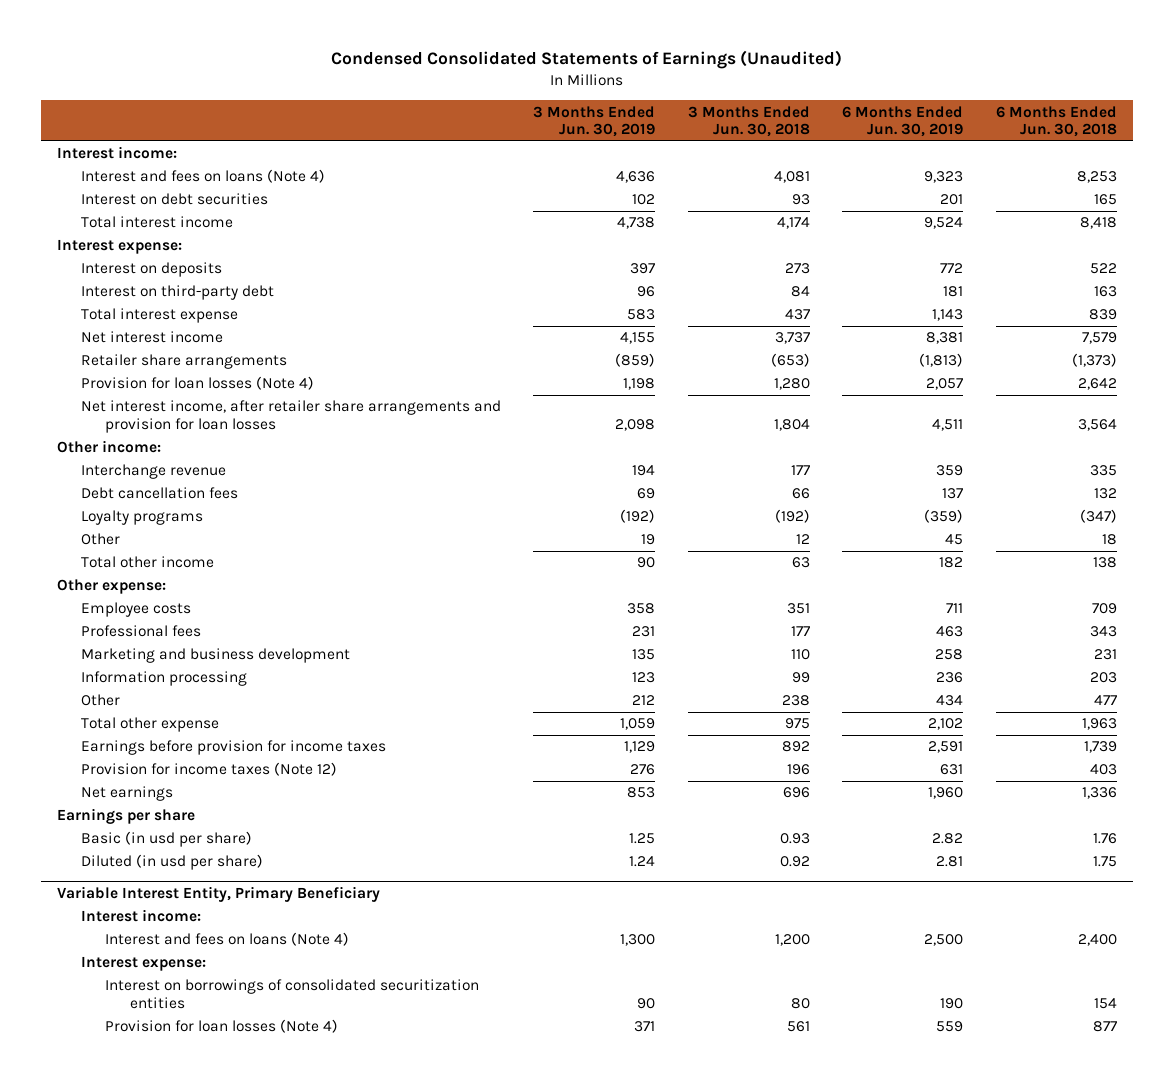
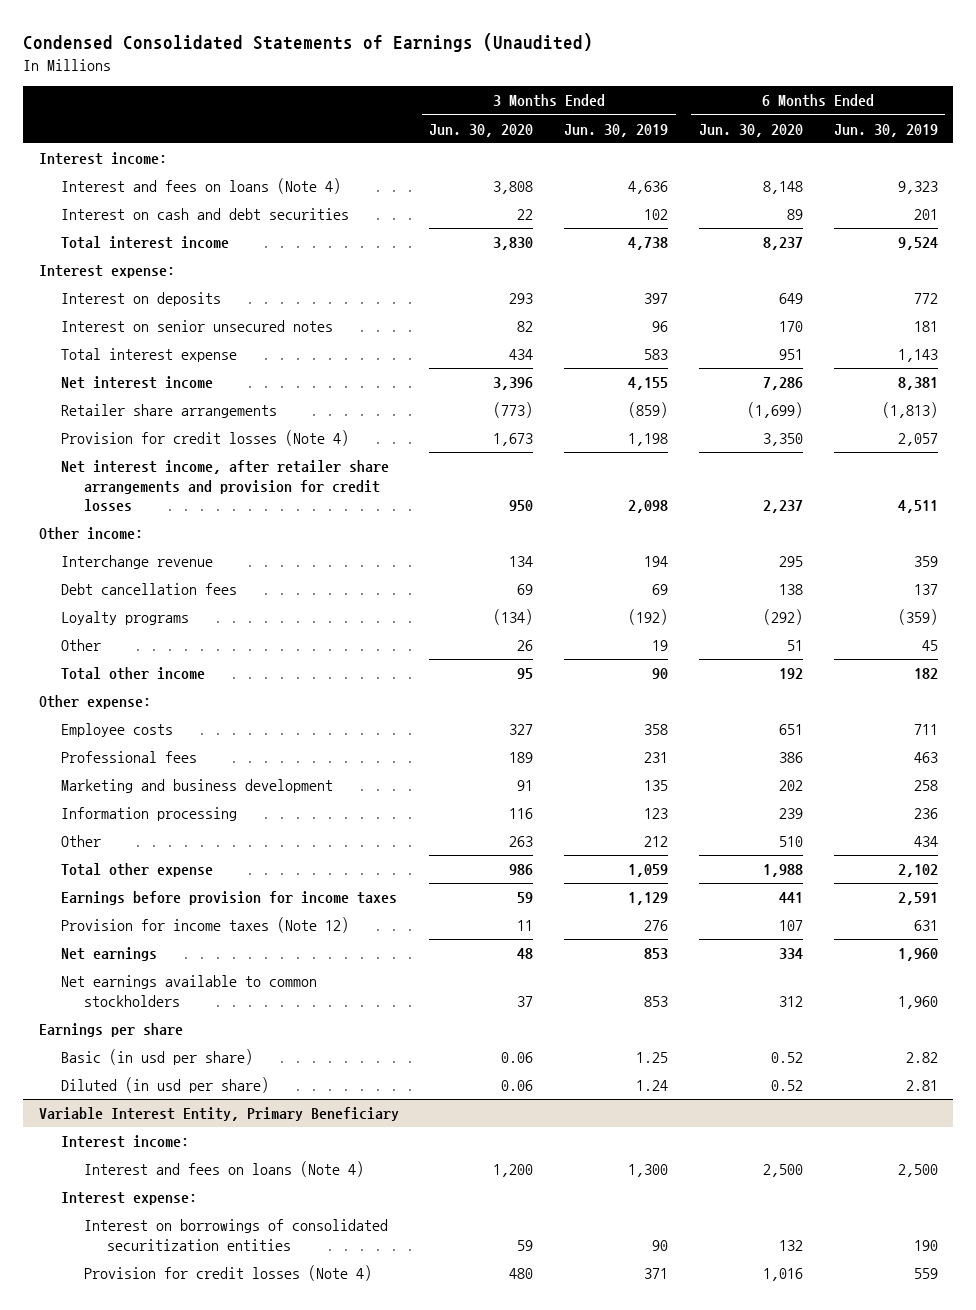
- | 3 Months Ended Jun. 30, 2019 | 3 Months Ended Jun. 30, 2018 | 6 Months Ended Jun. 30, 2019 | 6 Months Ended Jun. 30, 2018
+ | 3 Months Ended Jun. 30, 2020 | 3 Months Ended Jun. 30, 2019 | 6 Months Ended Jun. 30, 2020 | 6 Months Ended Jun. 30, 2019
- Interest on debt securities | 102 | 93 | 201 | 165
+ Interest on cash and debt securities | 22 | 102 | 89 | 201
- Interest on third-party debt | 96 | 84 | 181 | 163
+ Interest on senior unsecured notes | 82 | 96 | 170 | 181
- Provision for loan losses (Note 4) | 1,198 | 1,280 | 2,057 | 2,642
- Net interest income, after retailer share arrangements and provision for loan losses | 2,098 | 1,804 | 4,511 | 3,564
+ Provision for credit losses (Note 4) | 1,673 | 1,198 | 3,350 | 2,057
+ Net interest income, after retailer share arrangements and provision for credit losses | 950 | 2,098 | 2,237 | 4,511
+ Net earnings available to common stockholders | 37 | 853 | 312 | 1,960
@ Variable Interest Entity, Primary Beneficiary
- Provision for loan losses (Note 4) | 371 | 561 | 559 | 877
+ Provision for credit losses (Note 4) | 480 | 371 | 1,016 | 559

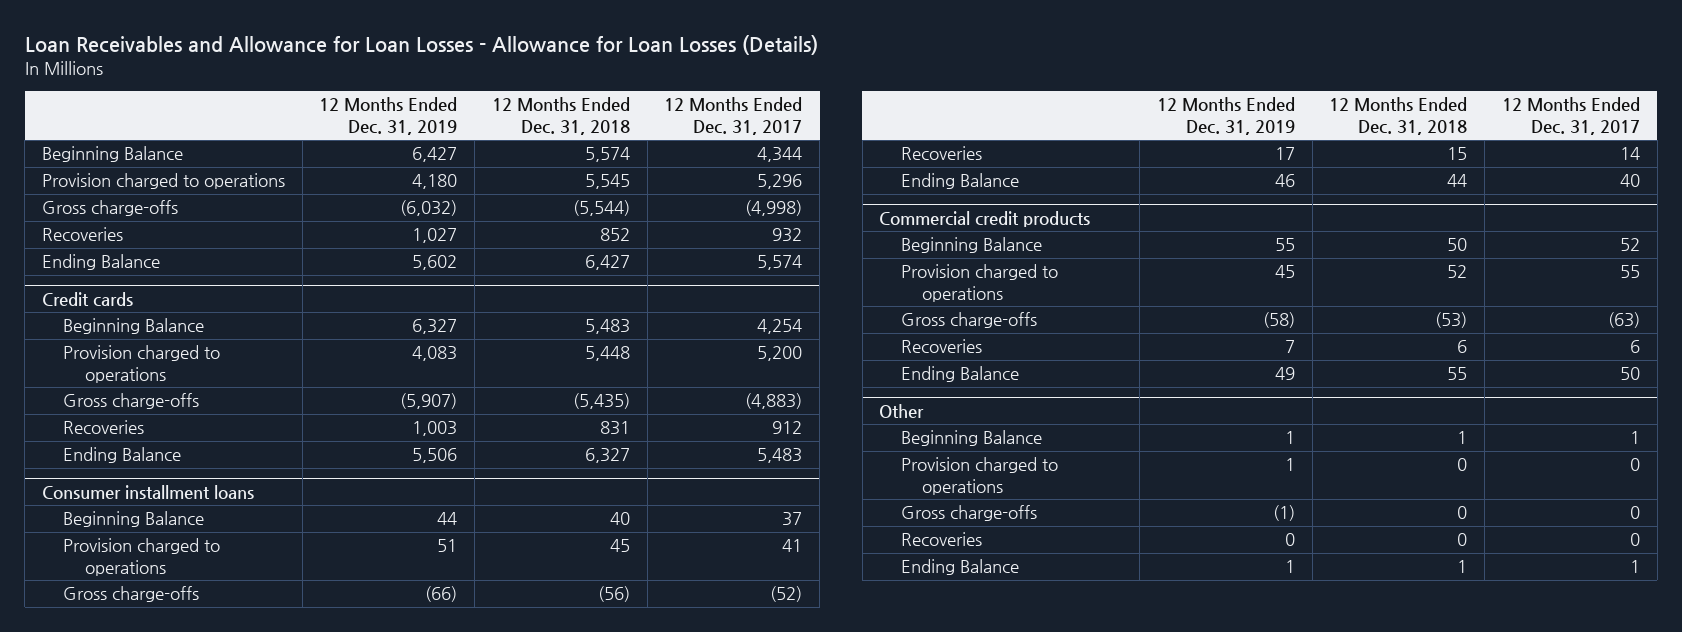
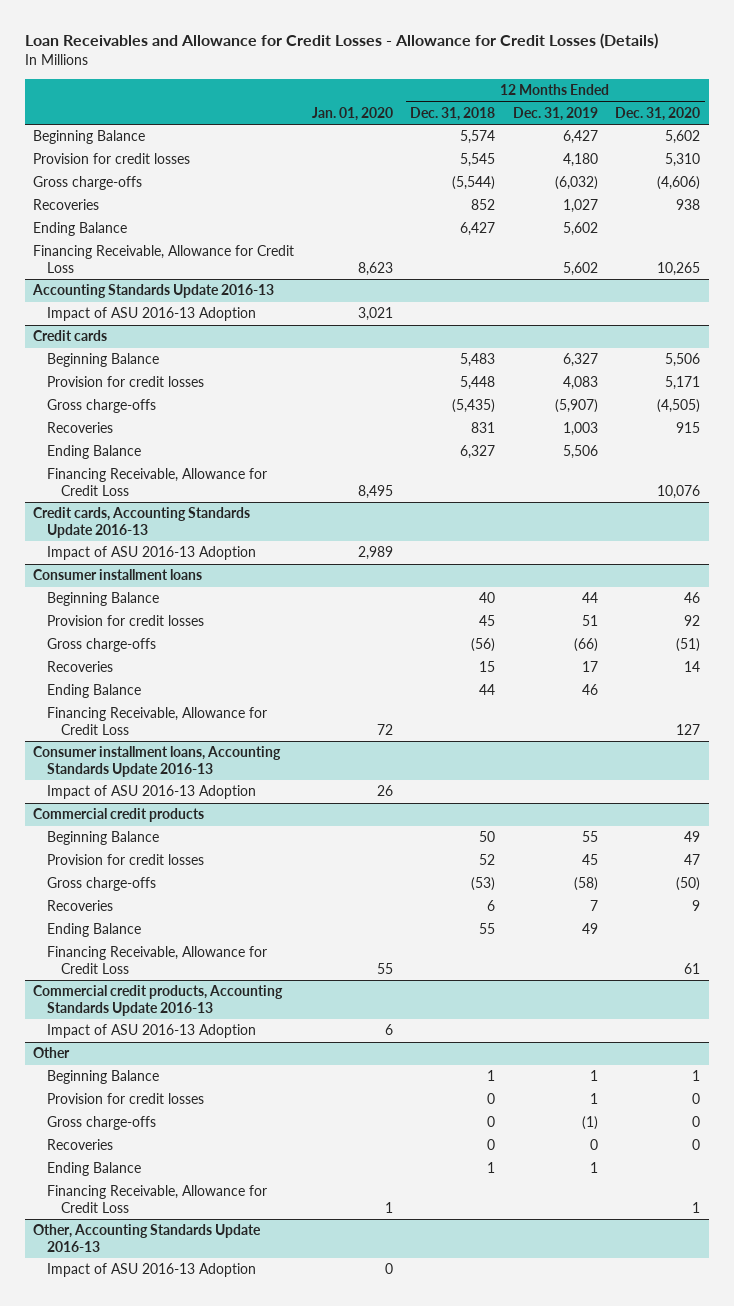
- Loan Receivables and Allowance for Loan Losses - Allowance for Loan Losses (Details)
+ Loan Receivables and Allowance for Credit Losses - Allowance for Credit Losses (Details)
- | 12 Months Ended Dec. 31, 2019 | 12 Months Ended Dec. 31, 2018 | 12 Months Ended Dec. 31, 2017
+ | Jan. 01, 2020 | 12 Months Ended Dec. 31, 2018 | 12 Months Ended Dec. 31, 2019 | 12 Months Ended Dec. 31, 2020
- Provision charged to operations | 4,180 | 5,545 | 5,296
+ Provision for credit losses | | 5,545 | 4,180 | 5,310
+ Financing Receivable, Allowance for Credit Loss | 8,623 | | 5,602 | 10,265
+ Accounting Standards Update 2016-13
+ Impact of ASU 2016-13 Adoption | 3,021 | | |
@ Credit cards
- Provision charged to operations | 4,083 | 5,448 | 5,200
+ Provision for credit losses | | 5,448 | 4,083 | 5,171
+ Financing Receivable, Allowance for Credit Loss | 8,495 | | | 10,076
+ Credit cards, Accounting Standards Update 2016-13
+ Impact of ASU 2016-13 Adoption | 2,989 | | |
@ Consumer installment loans
- Provision charged to operations | 51 | 45 | 41
+ Provision for credit losses | | 45 | 51 | 92
+ Financing Receivable, Allowance for Credit Loss | 72 | | | 127
+ Consumer installment loans, Accounting Standards Update 2016-13
+ Impact of ASU 2016-13 Adoption | 26 | | |
@ Commercial credit products
- Provision charged to operations | 45 | 52 | 55
+ Provision for credit losses | | 52 | 45 | 47
+ Financing Receivable, Allowance for Credit Loss | 55 | | | 61
+ Commercial credit products, Accounting Standards Update 2016-13
+ Impact of ASU 2016-13 Adoption | 6 | | |
@ Other
- Provision charged to operations | 1 | 0 | 0
+ Provision for credit losses | | 0 | 1 | 0
+ Financing Receivable, Allowance for Credit Loss | 1 | | | 1
+ Other, Accounting Standards Update 2016-13
+ Impact of ASU 2016-13 Adoption | 0 | | |

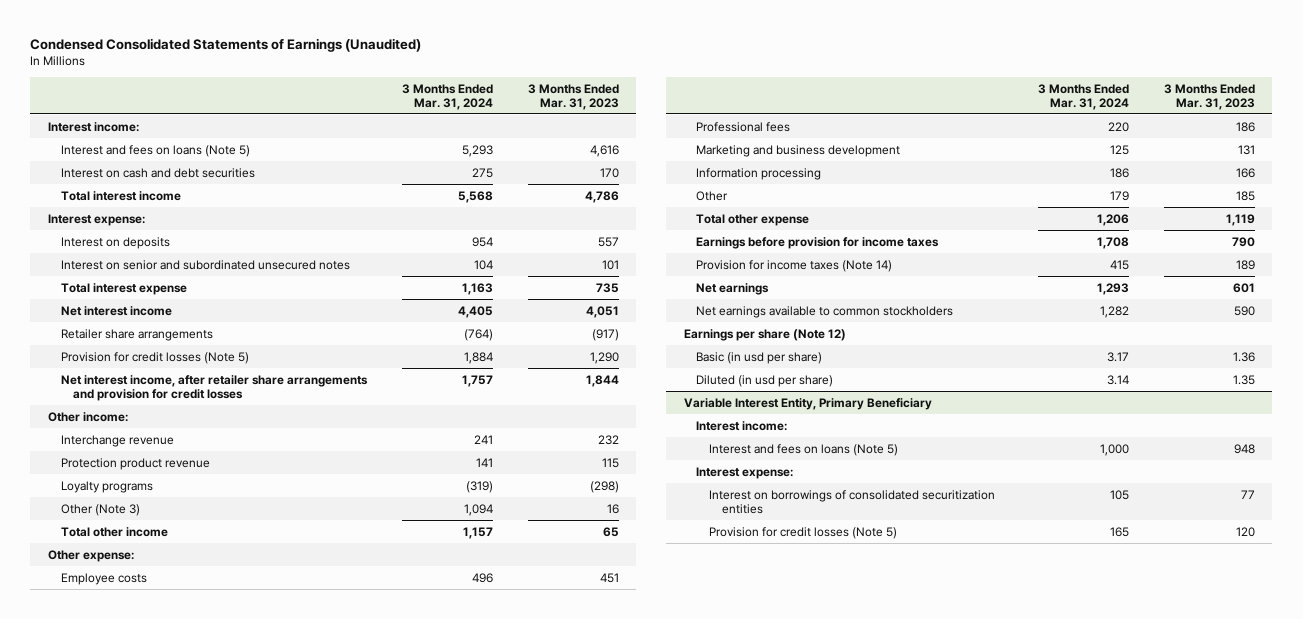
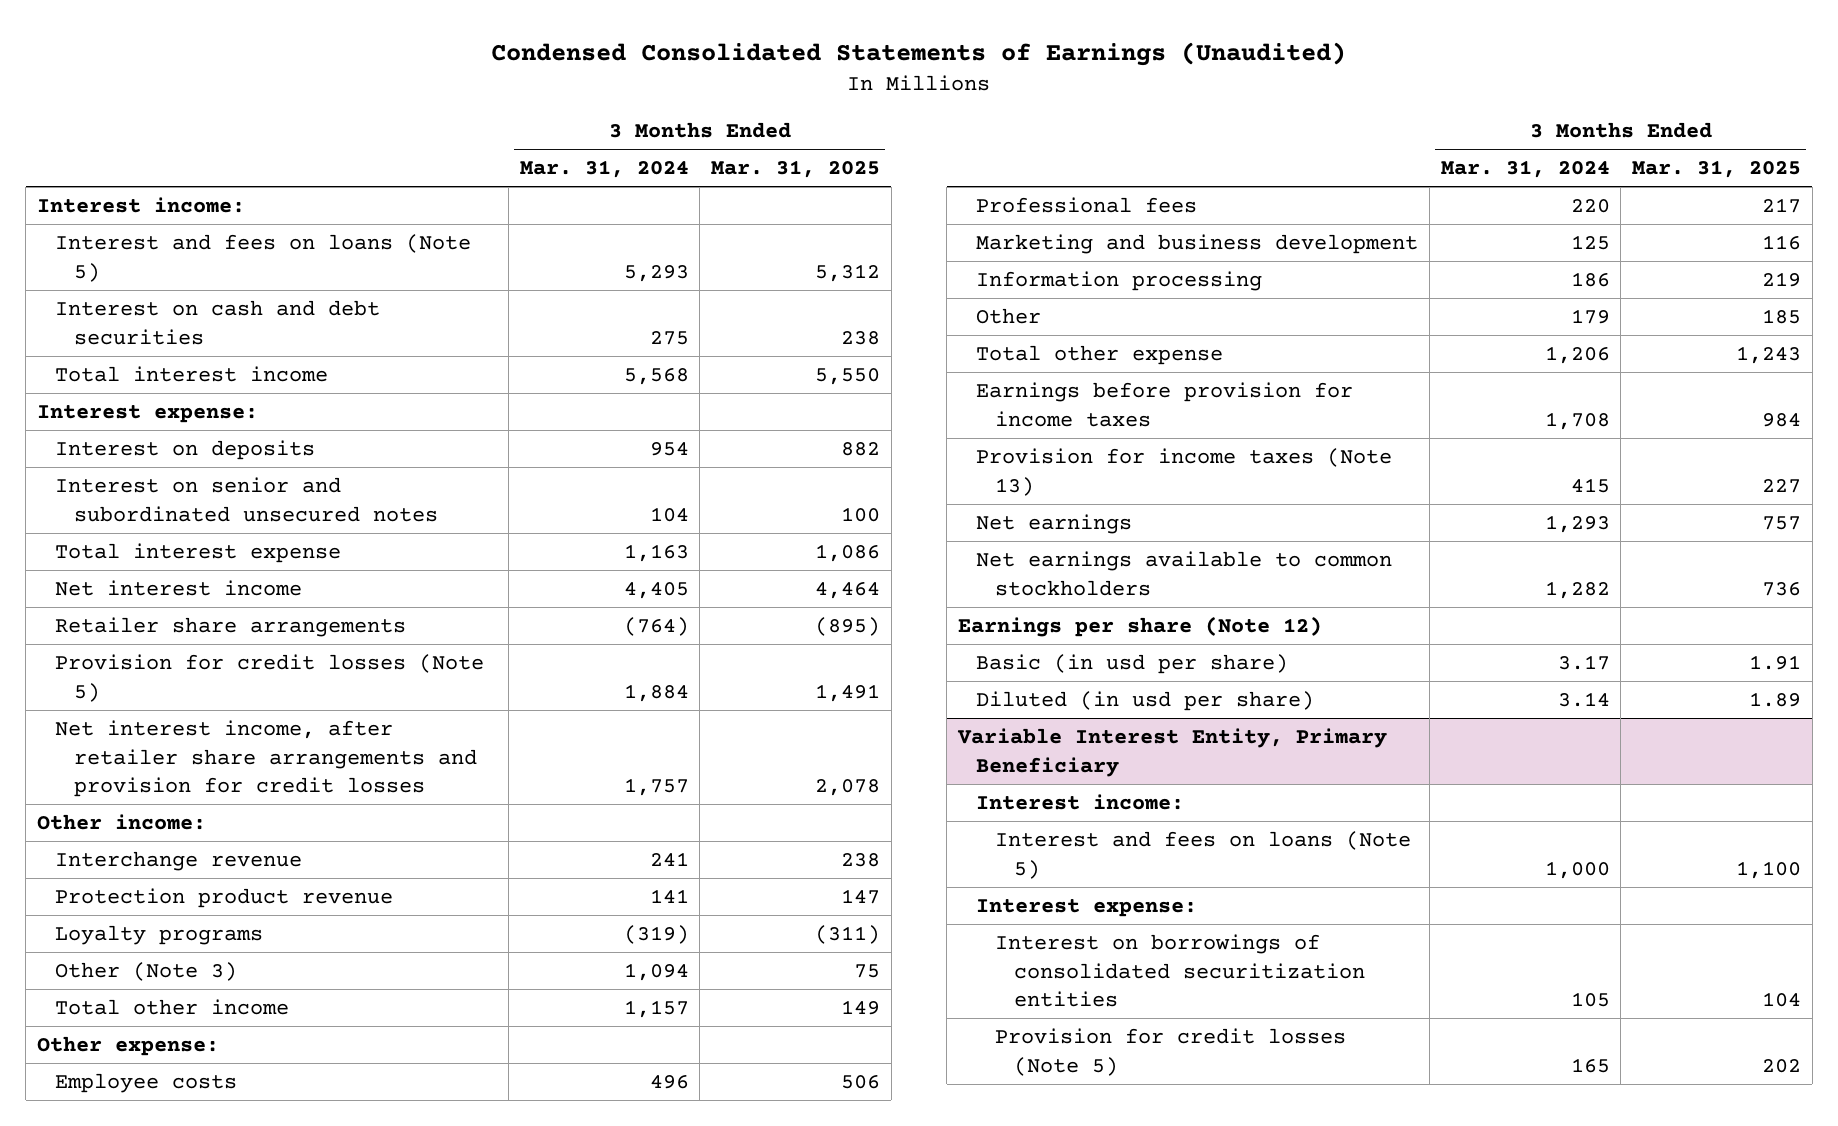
- | 3 Months Ended Mar. 31, 2024 | 3 Months Ended Mar. 31, 2023
+ | 3 Months Ended Mar. 31, 2024 | 3 Months Ended Mar. 31, 2025
- Provision for income taxes (Note 14) | 415 | 189
+ Provision for income taxes (Note 13) | 415 | 227

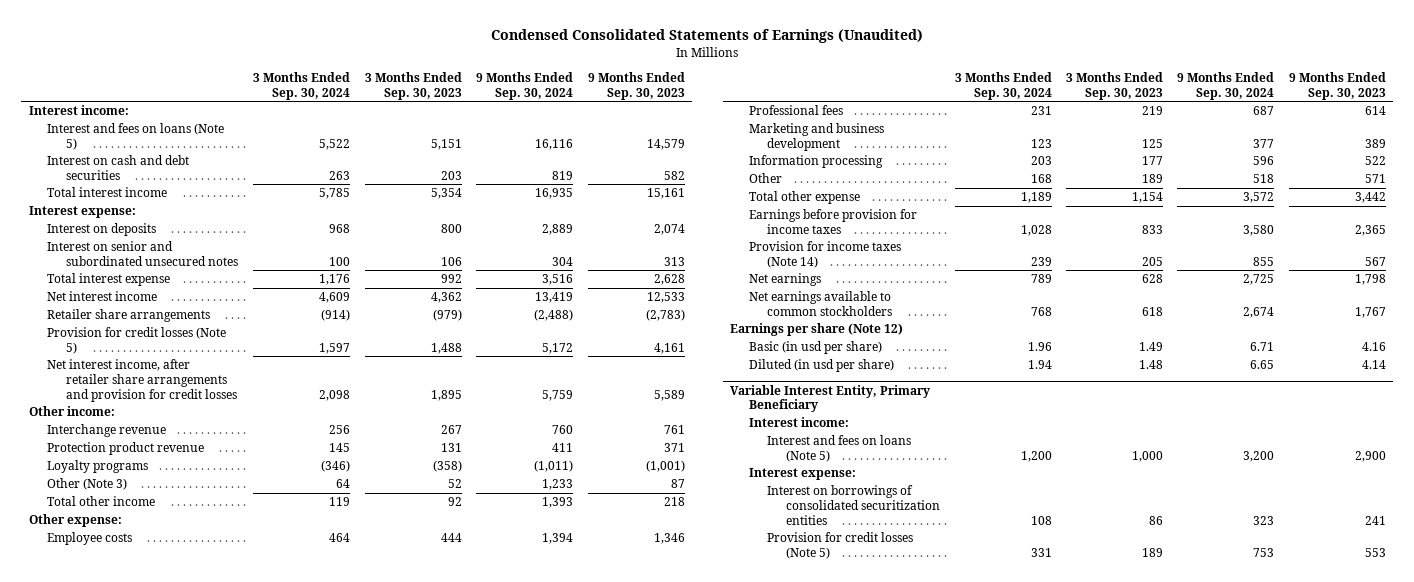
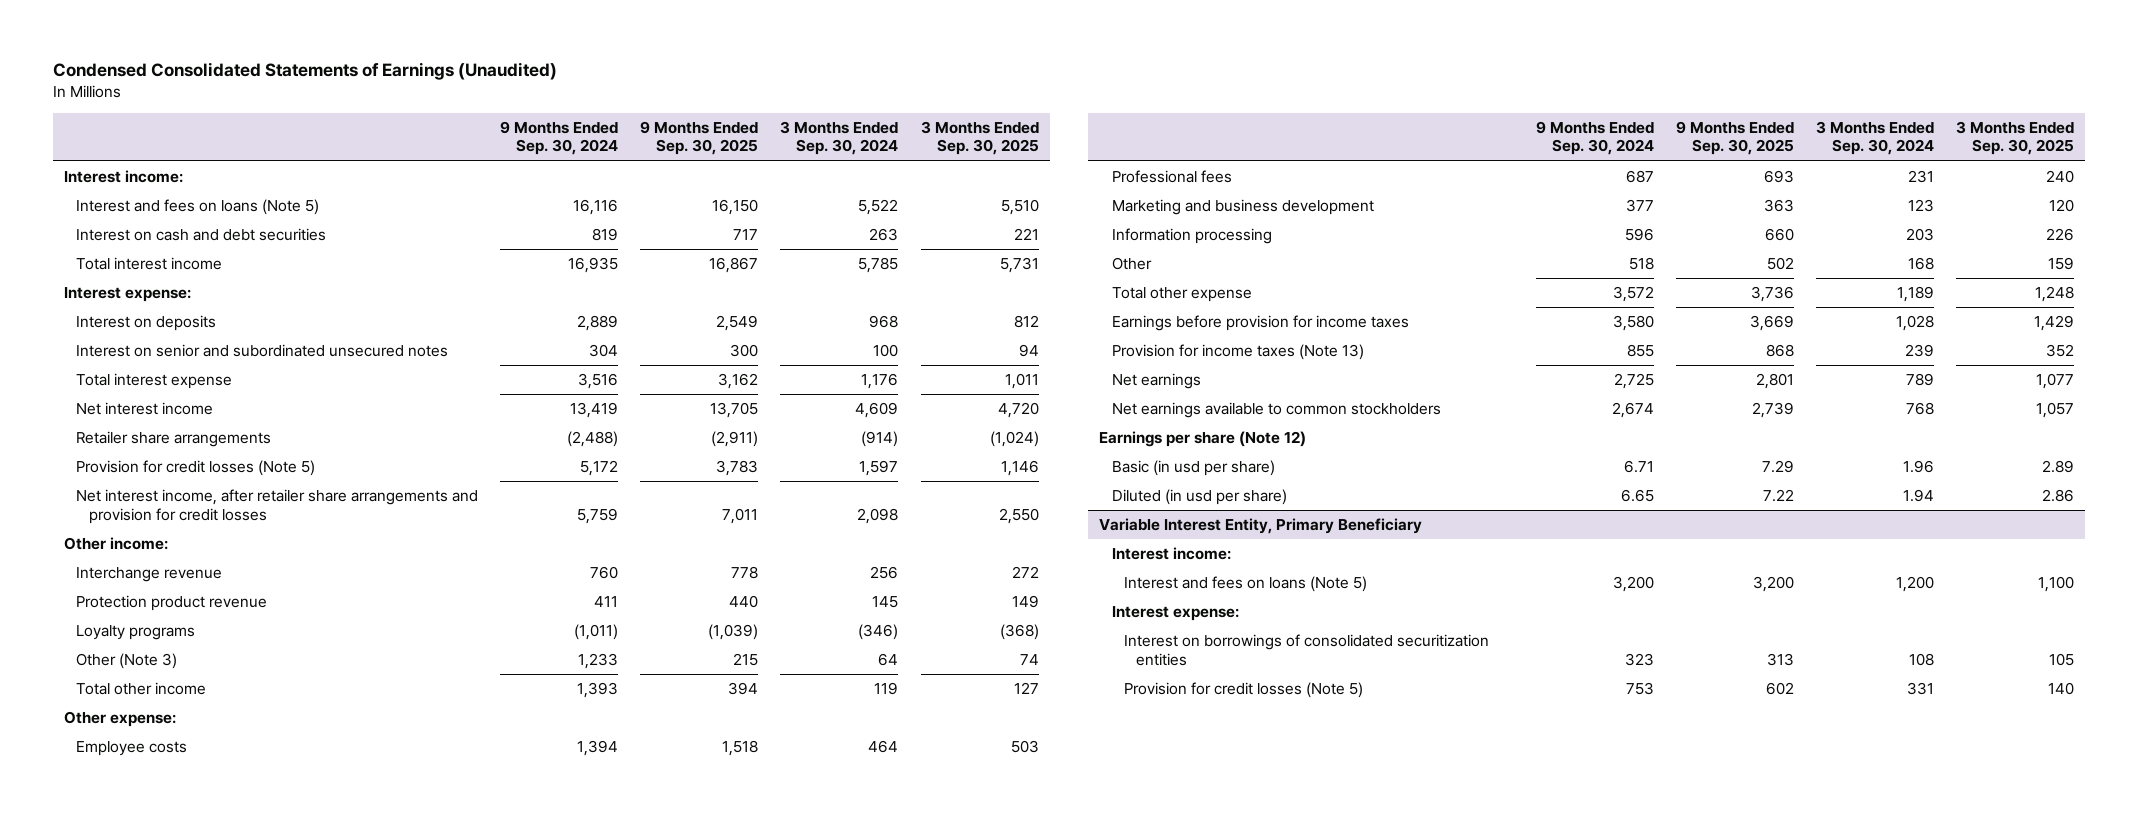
- | 3 Months Ended Sep. 30, 2024 | 3 Months Ended Sep. 30, 2023 | 9 Months Ended Sep. 30, 2024 | 9 Months Ended Sep. 30, 2023
+ | 9 Months Ended Sep. 30, 2024 | 9 Months Ended Sep. 30, 2025 | 3 Months Ended Sep. 30, 2024 | 3 Months Ended Sep. 30, 2025
- Provision for income taxes (Note 14) | 239 | 205 | 855 | 567
+ Provision for income taxes (Note 13) | 855 | 868 | 239 | 352

